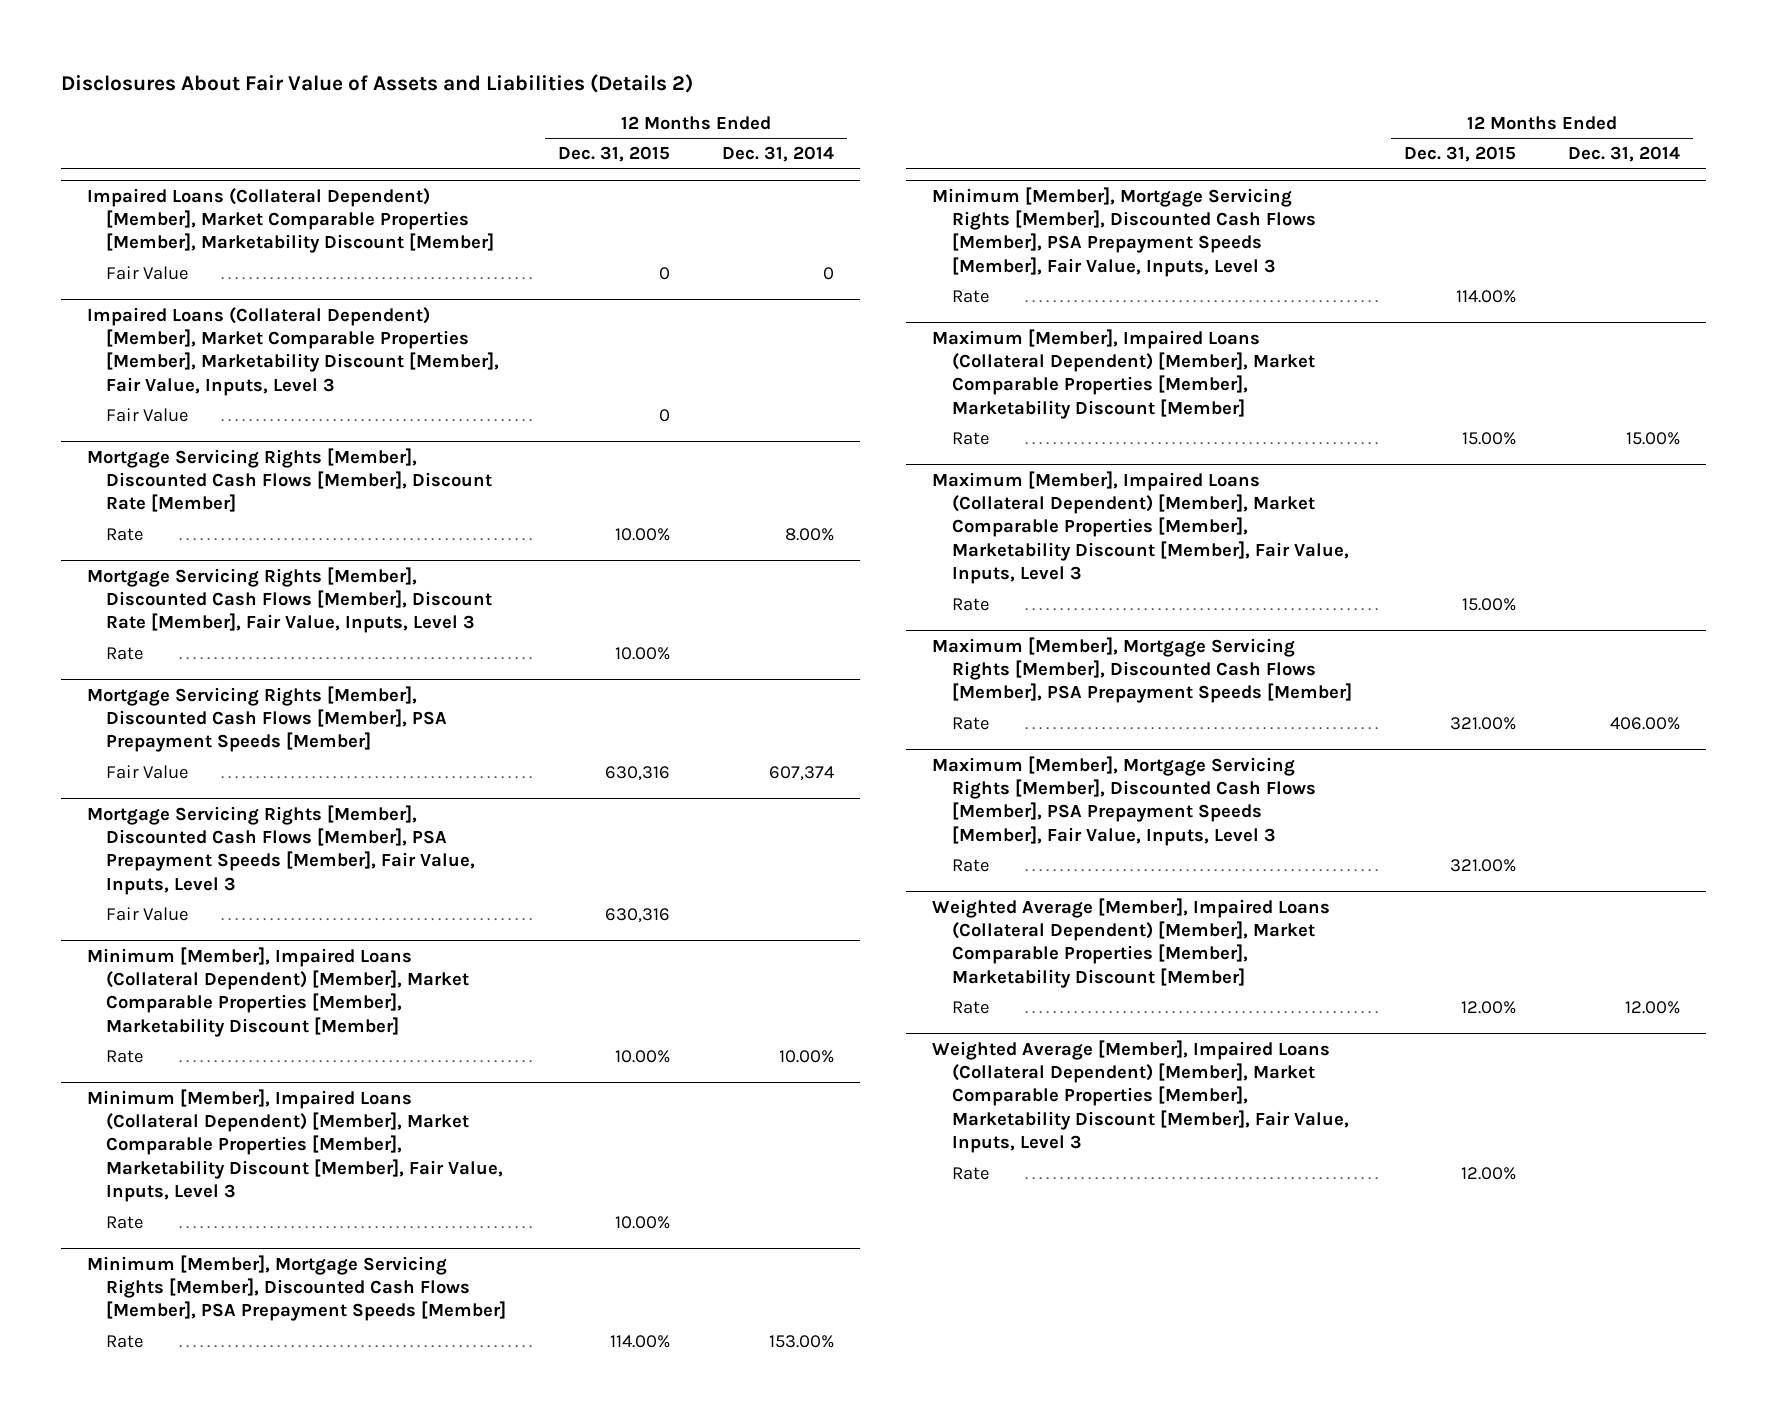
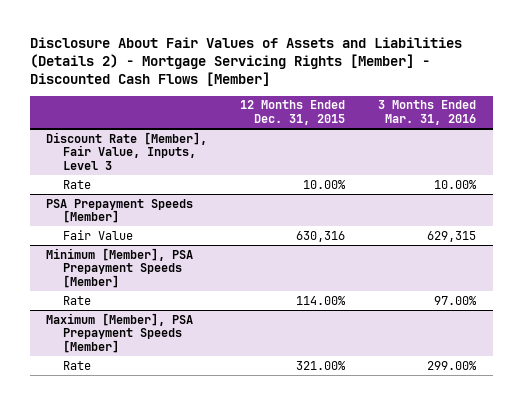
- Disclosures About Fair Value of Assets and Liabilities (Details 2)
+ Disclosure About Fair Values of Assets and Liabilities (Details 2) - Mortgage Servicing Rights [Member] - Discounted Cash Flows [Member]
- | 12 Months Ended Dec. 31, 2015 | 12 Months Ended Dec. 31, 2014
+ | 12 Months Ended Dec. 31, 2015 | 3 Months Ended Mar. 31, 2016
- Impaired Loans (Collateral Dependent) [Member], Market Comparable Properties [Member], Marketability Discount [Member]
- Fair Value | 0 | 0
- Impaired Loans (Collateral Dependent) [Member], Market Comparable Properties [Member], Marketability Discount [Member], Fair Value, Inputs, Level 3
- Fair Value | 0 |
- Mortgage Servicing Rights [Member], Discounted Cash Flows [Member], Discount Rate [Member]
- Rate | 10.00% | 8.00%
- Mortgage Servicing Rights [Member], Discounted Cash Flows [Member], Discount Rate [Member], Fair Value, Inputs, Level 3
+ Discount Rate [Member], Fair Value, Inputs, Level 3
- Mortgage Servicing Rights [Member], Discounted Cash Flows [Member], PSA Prepayment Speeds [Member]
- Fair Value | 630,316 | 607,374
- Mortgage Servicing Rights [Member], Discounted Cash Flows [Member], PSA Prepayment Speeds [Member], Fair Value, Inputs, Level 3
+ PSA Prepayment Speeds [Member]
- Minimum [Member], Impaired Loans (Collateral Dependent) [Member], Market Comparable Properties [Member], Marketability Discount [Member]
- Rate | 10.00% | 10.00%
- Minimum [Member], Impaired Loans (Collateral Dependent) [Member], Market Comparable Properties [Member], Marketability Discount [Member], Fair Value, Inputs, Level 3
- Rate | 10.00% |
- Minimum [Member], Mortgage Servicing Rights [Member], Discounted Cash Flows [Member], PSA Prepayment Speeds [Member]
- Rate | 114.00% | 153.00%
- Minimum [Member], Mortgage Servicing Rights [Member], Discounted Cash Flows [Member], PSA Prepayment Speeds [Member], Fair Value, Inputs, Level 3
+ Minimum [Member], PSA Prepayment Speeds [Member]
- Maximum [Member], Impaired Loans (Collateral Dependent) [Member], Market Comparable Properties [Member], Marketability Discount [Member]
- Rate | 15.00% | 15.00%
- Maximum [Member], Impaired Loans (Collateral Dependent) [Member], Market Comparable Properties [Member], Marketability Discount [Member], Fair Value, Inputs, Level 3
- Rate | 15.00% |
- Maximum [Member], Mortgage Servicing Rights [Member], Discounted Cash Flows [Member], PSA Prepayment Speeds [Member]
- Rate | 321.00% | 406.00%
- Maximum [Member], Mortgage Servicing Rights [Member], Discounted Cash Flows [Member], PSA Prepayment Speeds [Member], Fair Value, Inputs, Level 3
+ Maximum [Member], PSA Prepayment Speeds [Member]
- Weighted Average [Member], Impaired Loans (Collateral Dependent) [Member], Market Comparable Properties [Member], Marketability Discount [Member]
- Rate | 12.00% | 12.00%
- Weighted Average [Member], Impaired Loans (Collateral Dependent) [Member], Market Comparable Properties [Member], Marketability Discount [Member], Fair Value, Inputs, Level 3
- Rate | 12.00% |

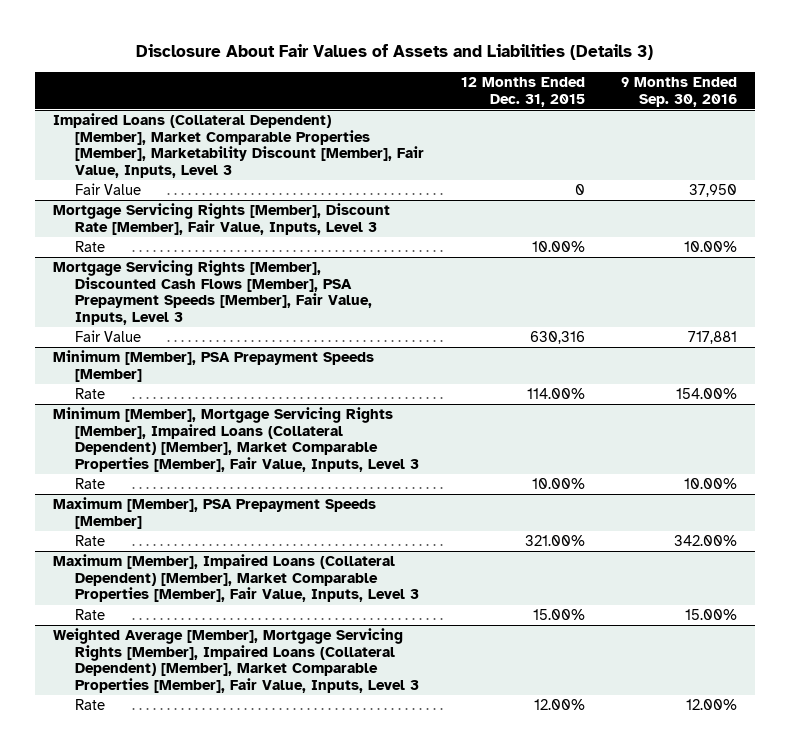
- Disclosure About Fair Values of Assets and Liabilities (Details 2) - Mortgage Servicing Rights [Member] - Discounted Cash Flows [Member]
+ Disclosure About Fair Values of Assets and Liabilities (Details 3)
- | 12 Months Ended Dec. 31, 2015 | 3 Months Ended Mar. 31, 2016
+ | 12 Months Ended Dec. 31, 2015 | 9 Months Ended Sep. 30, 2016
- Discount Rate [Member], Fair Value, Inputs, Level 3
+ Impaired Loans (Collateral Dependent) [Member], Market Comparable Properties [Member], Marketability Discount [Member], Fair Value, Inputs, Level 3
+ Fair Value | 0 | 37,950
+ Mortgage Servicing Rights [Member], Discount Rate [Member], Fair Value, Inputs, Level 3
- PSA Prepayment Speeds [Member]
+ Mortgage Servicing Rights [Member], Discounted Cash Flows [Member], PSA Prepayment Speeds [Member], Fair Value, Inputs, Level 3
+ Minimum [Member], Mortgage Servicing Rights [Member], Impaired Loans (Collateral Dependent) [Member], Market Comparable Properties [Member], Fair Value, Inputs, Level 3
+ Rate | 10.00% | 10.00%
+ Maximum [Member], Impaired Loans (Collateral Dependent) [Member], Market Comparable Properties [Member], Fair Value, Inputs, Level 3
+ Rate | 15.00% | 15.00%
+ Weighted Average [Member], Mortgage Servicing Rights [Member], Impaired Loans (Collateral Dependent) [Member], Market Comparable Properties [Member], Fair Value, Inputs, Level 3
+ Rate | 12.00% | 12.00%

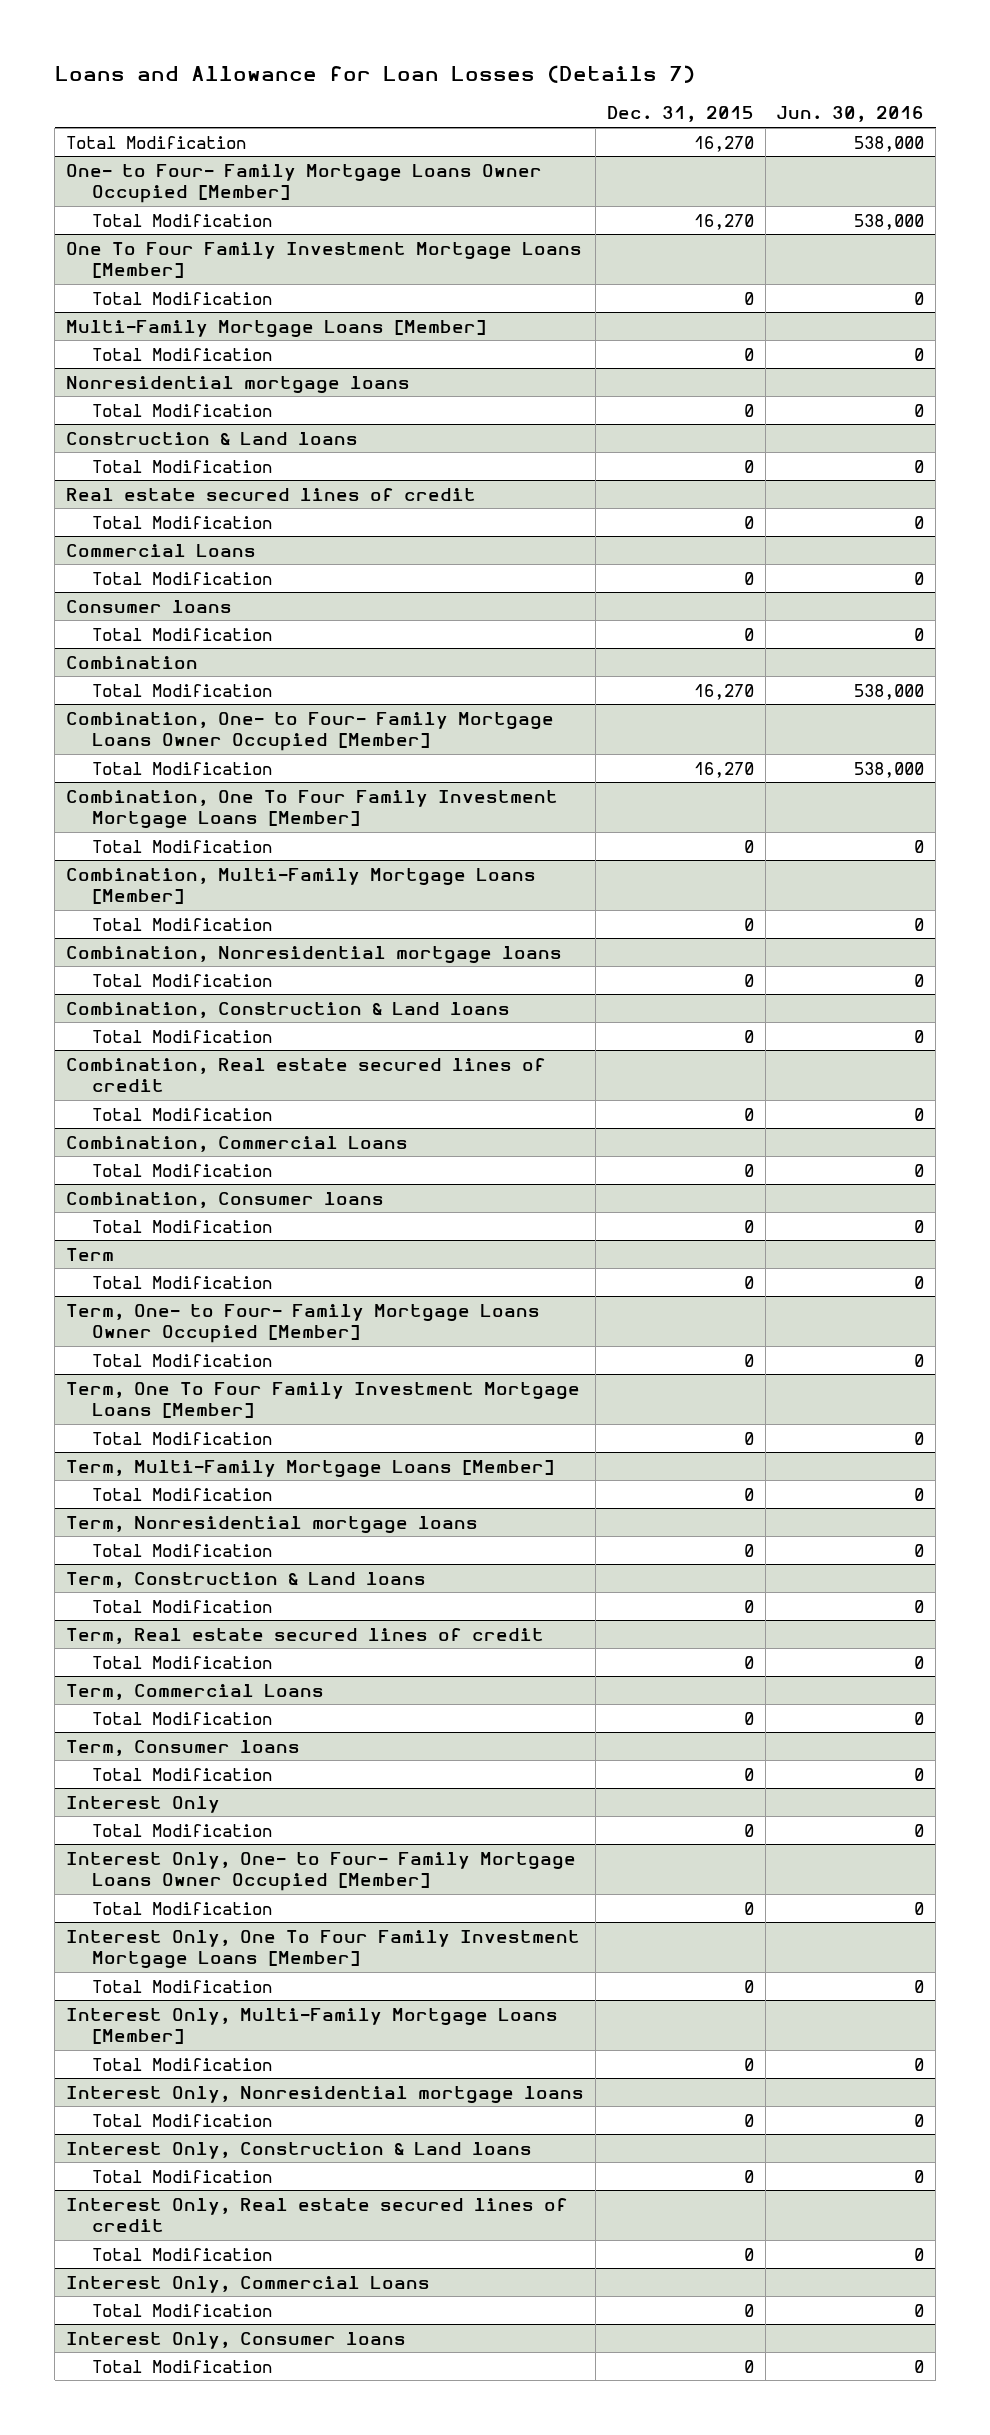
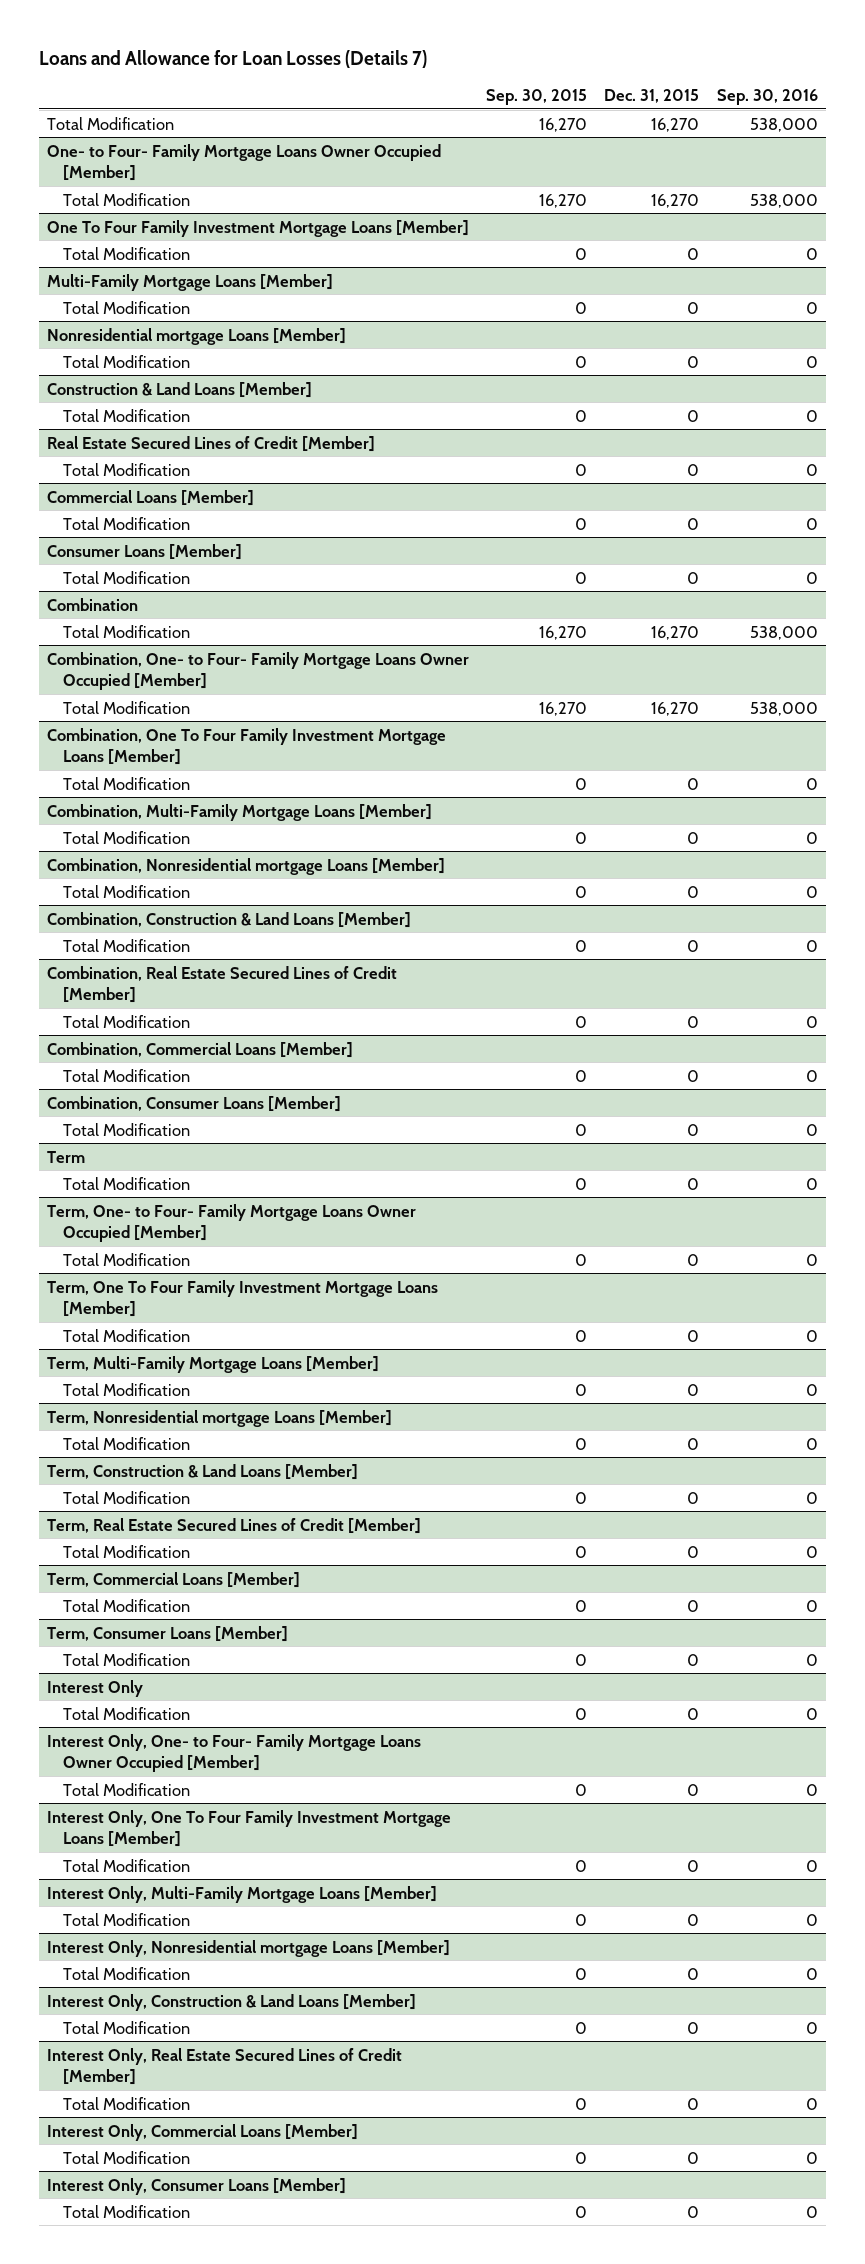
- | Dec. 31, 2015 | Jun. 30, 2016
+ | Sep. 30, 2015 | Dec. 31, 2015 | Sep. 30, 2016
- Nonresidential mortgage loans
+ Nonresidential mortgage Loans [Member]
- Construction & Land loans
+ Construction & Land Loans [Member]
- Real estate secured lines of credit
+ Real Estate Secured Lines of Credit [Member]
- Commercial Loans
+ Commercial Loans [Member]
- Consumer loans
+ Consumer Loans [Member]
- Combination, Nonresidential mortgage loans
+ Combination, Nonresidential mortgage Loans [Member]
- Combination, Construction & Land loans
+ Combination, Construction & Land Loans [Member]
- Combination, Real estate secured lines of credit
+ Combination, Real Estate Secured Lines of Credit [Member]
- Combination, Commercial Loans
+ Combination, Commercial Loans [Member]
- Combination, Consumer loans
+ Combination, Consumer Loans [Member]
- Term, Nonresidential mortgage loans
+ Term, Nonresidential mortgage Loans [Member]
- Term, Construction & Land loans
+ Term, Construction & Land Loans [Member]
- Term, Real estate secured lines of credit
+ Term, Real Estate Secured Lines of Credit [Member]
- Term, Commercial Loans
+ Term, Commercial Loans [Member]
- Term, Consumer loans
+ Term, Consumer Loans [Member]
- Interest Only, Nonresidential mortgage loans
+ Interest Only, Nonresidential mortgage Loans [Member]
- Interest Only, Construction & Land loans
+ Interest Only, Construction & Land Loans [Member]
- Interest Only, Real estate secured lines of credit
+ Interest Only, Real Estate Secured Lines of Credit [Member]
- Interest Only, Commercial Loans
+ Interest Only, Commercial Loans [Member]
- Interest Only, Consumer loans
+ Interest Only, Consumer Loans [Member]

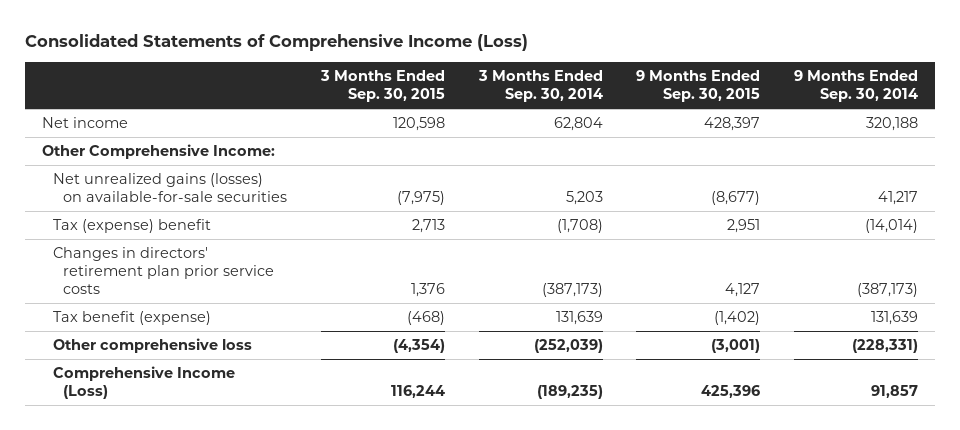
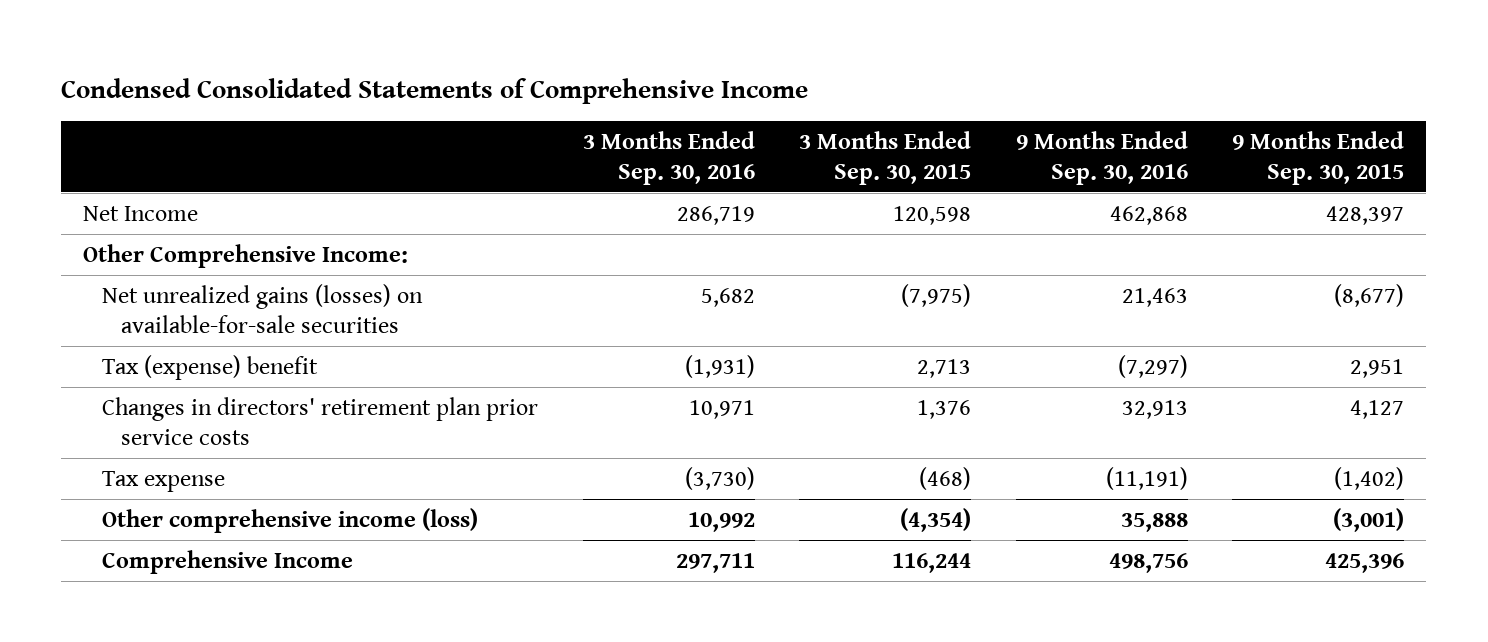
- Consolidated Statements of Comprehensive Income (Loss)
+ Condensed Consolidated Statements of Comprehensive Income
- | 3 Months Ended Sep. 30, 2015 | 3 Months Ended Sep. 30, 2014 | 9 Months Ended Sep. 30, 2015 | 9 Months Ended Sep. 30, 2014
+ | 3 Months Ended Sep. 30, 2016 | 3 Months Ended Sep. 30, 2015 | 9 Months Ended Sep. 30, 2016 | 9 Months Ended Sep. 30, 2015
- Net income | 120,598 | 62,804 | 428,397 | 320,188
+ Net Income | 286,719 | 120,598 | 462,868 | 428,397
- Tax benefit (expense) | (468) | 131,639 | (1,402) | 131,639
- Other comprehensive loss | (4,354) | (252,039) | (3,001) | (228,331)
- Comprehensive Income (Loss) | 116,244 | (189,235) | 425,396 | 91,857
+ Tax expense | (3,730) | (468) | (11,191) | (1,402)
+ Other comprehensive income (loss) | 10,992 | (4,354) | 35,888 | (3,001)
+ Comprehensive Income | 297,711 | 116,244 | 498,756 | 425,396

